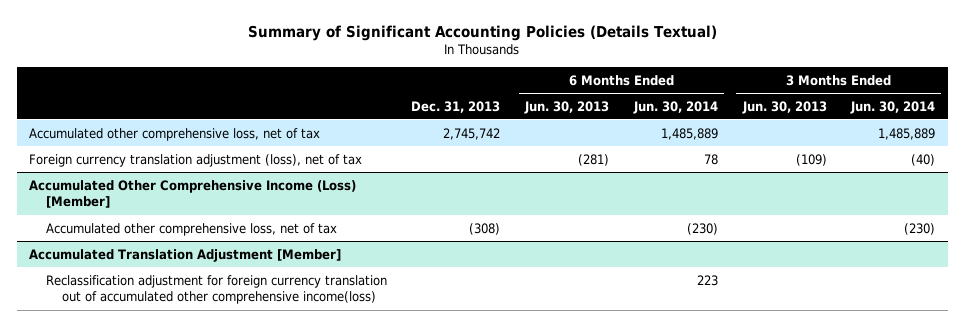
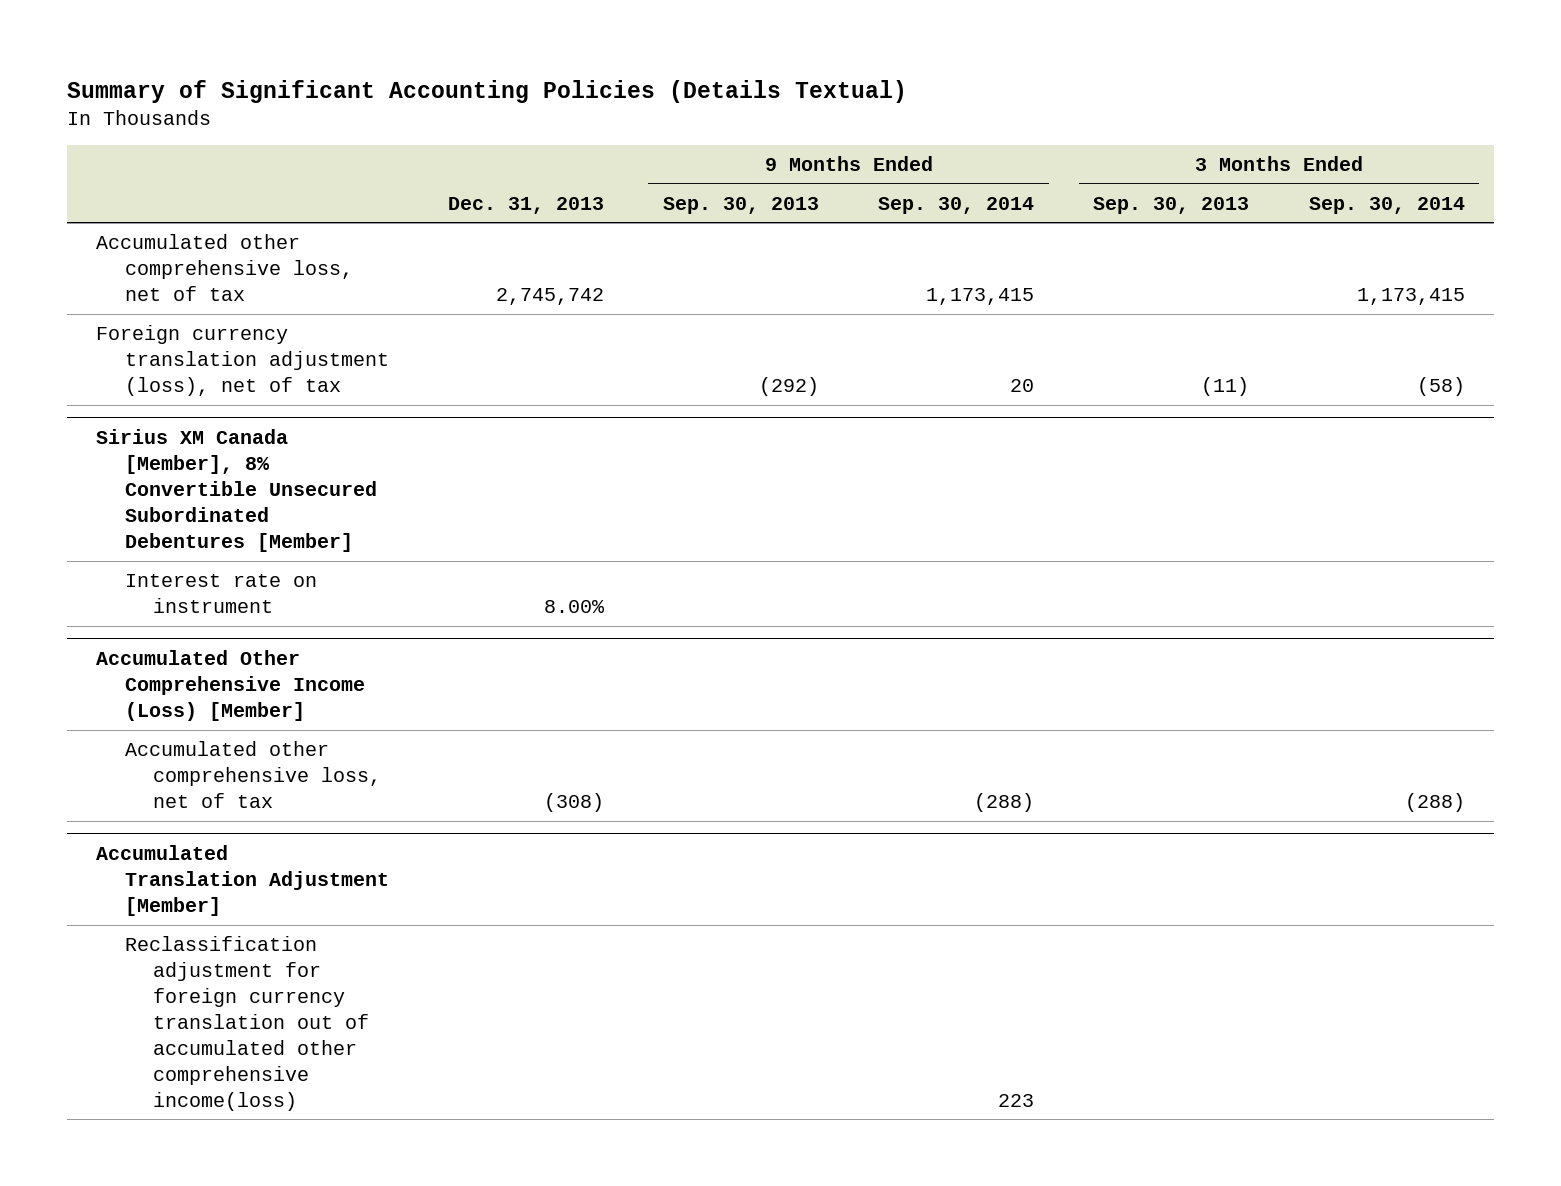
- | Dec. 31, 2013 | 6 Months Ended Jun. 30, 2013 | 6 Months Ended Jun. 30, 2014 | 3 Months Ended Jun. 30, 2013 | 3 Months Ended Jun. 30, 2014
+ | Dec. 31, 2013 | 9 Months Ended Sep. 30, 2013 | 9 Months Ended Sep. 30, 2014 | 3 Months Ended Sep. 30, 2013 | 3 Months Ended Sep. 30, 2014
+ Sirius XM Canada [Member], 8% Convertible Unsecured Subordinated Debentures [Member]
+ Interest rate on instrument | 8.00% | | | |

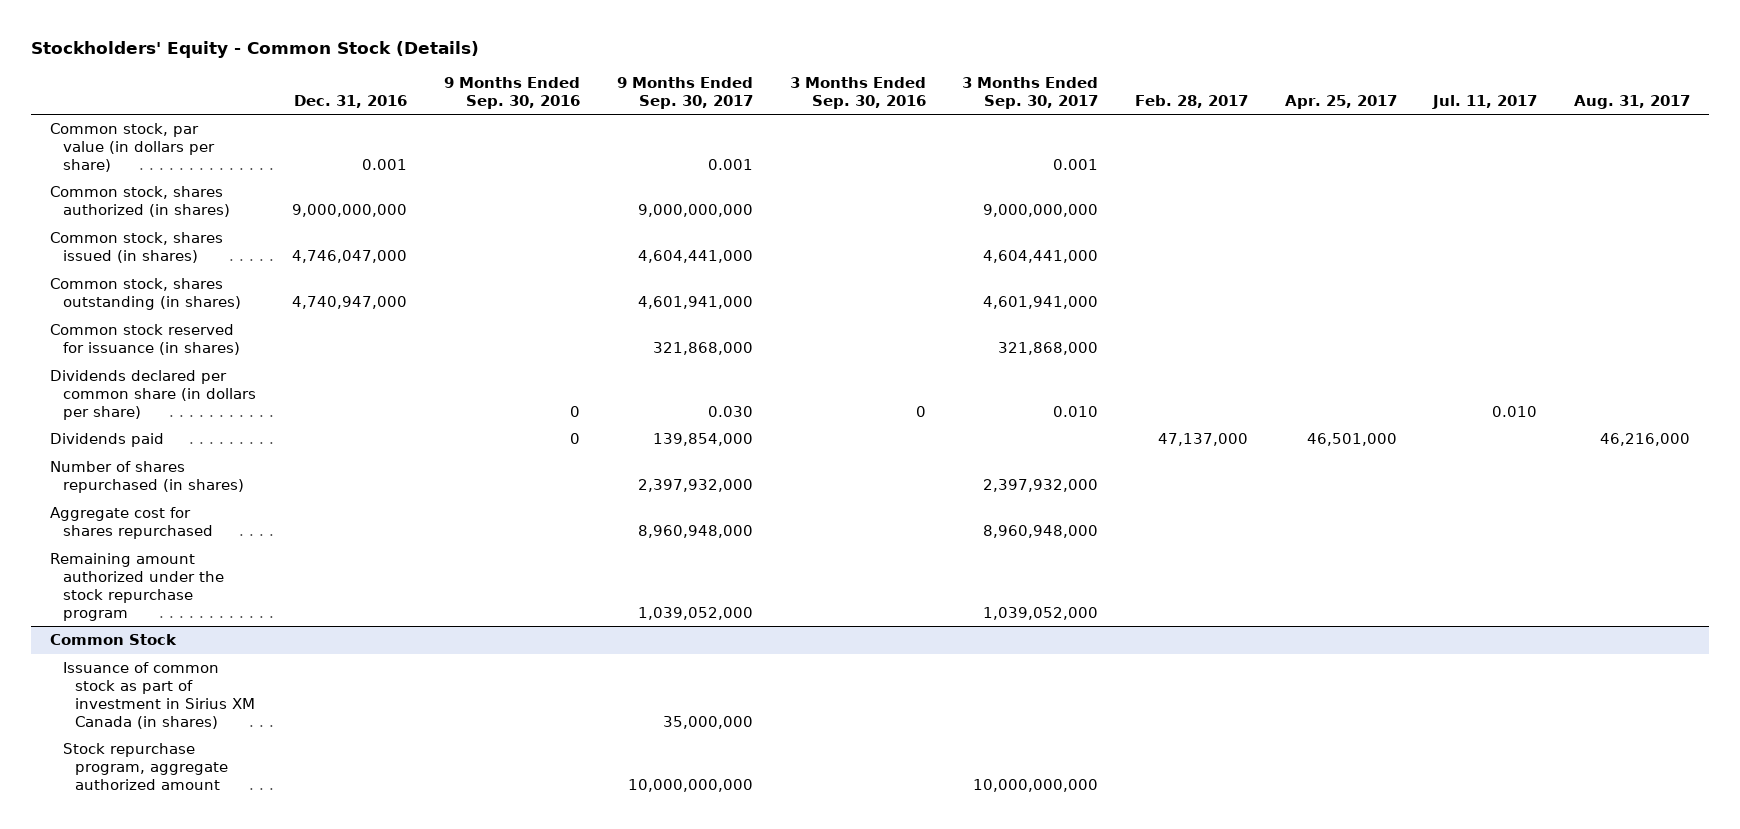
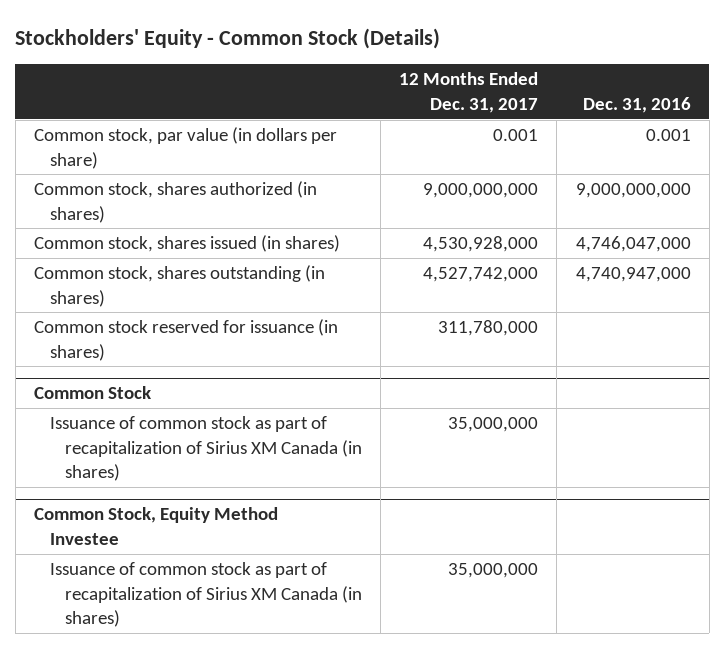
- | Dec. 31, 2016 | 9 Months Ended Sep. 30, 2016 | 9 Months Ended Sep. 30, 2017 | 3 Months Ended Sep. 30, 2016 | 3 Months Ended Sep. 30, 2017 | Feb. 28, 2017 | Apr. 25, 2017 | Jul. 11, 2017 | Aug. 31, 2017
+ | 12 Months Ended Dec. 31, 2017 | Dec. 31, 2016
- Dividends declared per common share (in dollars per share) | | 0 | 0.030 | 0 | 0.010 | | | 0.010 |
- Dividends paid | | 0 | 139,854,000 | | | 47,137,000 | 46,501,000 | | 46,216,000
- Number of shares repurchased (in shares) | | | 2,397,932,000 | | 2,397,932,000 | | | |
- Aggregate cost for shares repurchased | | | 8,960,948,000 | | 8,960,948,000 | | | |
- Remaining amount authorized under the stock repurchase program | | | 1,039,052,000 | | 1,039,052,000 | | | |
@ Common Stock
- Issuance of common stock as part of investment in Sirius XM Canada (in shares) | | | 35,000,000 | | | | | |
- Stock repurchase program, aggregate authorized amount | | | 10,000,000,000 | | 10,000,000,000 | | | |
+ Issuance of common stock as part of recapitalization of Sirius XM Canada (in shares) | 35,000,000 |
+ Common Stock, Equity Method Investee
+ Issuance of common stock as part of recapitalization of Sirius XM Canada (in shares) | 35,000,000 |

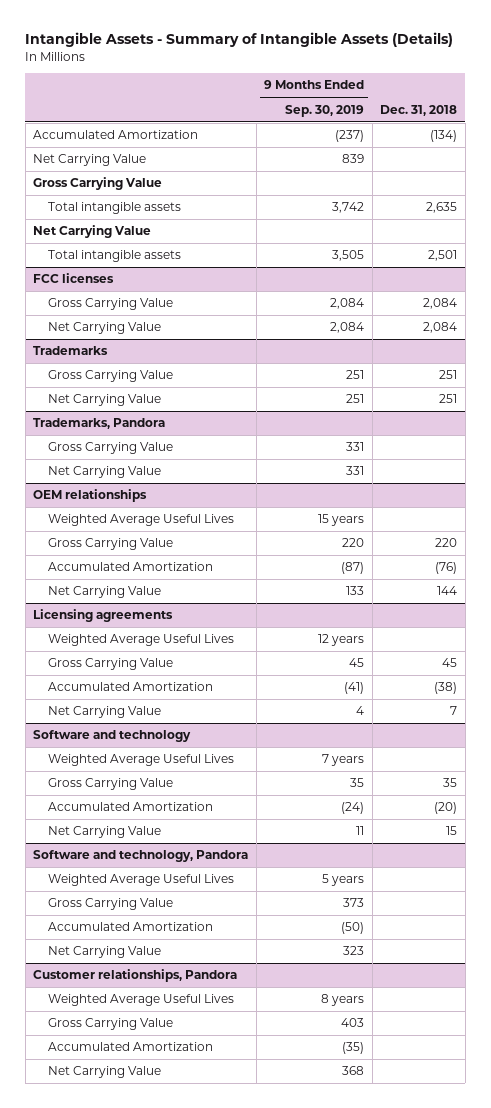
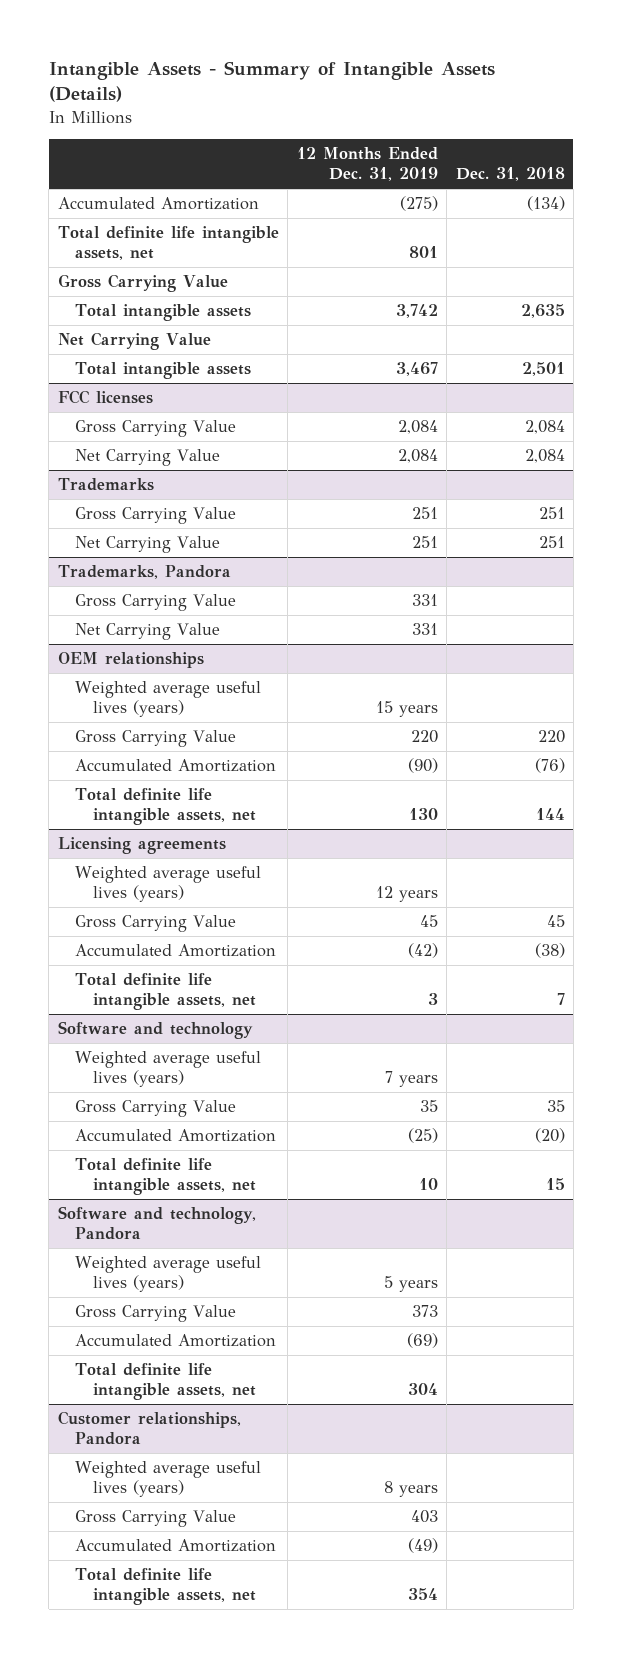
- | 9 Months Ended Sep. 30, 2019 | Dec. 31, 2018
+ | 12 Months Ended Dec. 31, 2019 | Dec. 31, 2018
- Net Carrying Value | 839 |
+ Total definite life intangible assets, net | 801 |
@ OEM relationships
- Weighted Average Useful Lives | 15 years |
+ Weighted average useful lives (years) | 15 years |
- Net Carrying Value | 133 | 144
+ Total definite life intangible assets, net | 130 | 144
@ Licensing agreements
- Weighted Average Useful Lives | 12 years |
+ Weighted average useful lives (years) | 12 years |
- Net Carrying Value | 4 | 7
+ Total definite life intangible assets, net | 3 | 7
@ Software and technology
- Weighted Average Useful Lives | 7 years |
+ Weighted average useful lives (years) | 7 years |
- Net Carrying Value | 11 | 15
+ Total definite life intangible assets, net | 10 | 15
@ Software and technology, Pandora
- Weighted Average Useful Lives | 5 years |
+ Weighted average useful lives (years) | 5 years |
- Net Carrying Value | 323 |
+ Total definite life intangible assets, net | 304 |
@ Customer relationships, Pandora
- Weighted Average Useful Lives | 8 years |
+ Weighted average useful lives (years) | 8 years |
- Net Carrying Value | 368 |
+ Total definite life intangible assets, net | 354 |

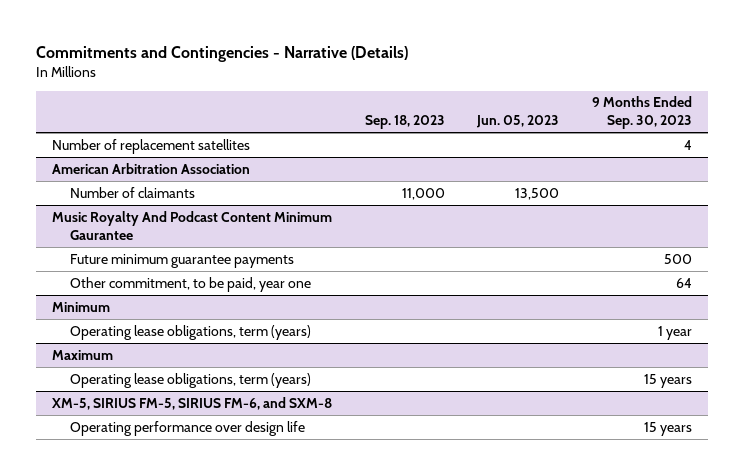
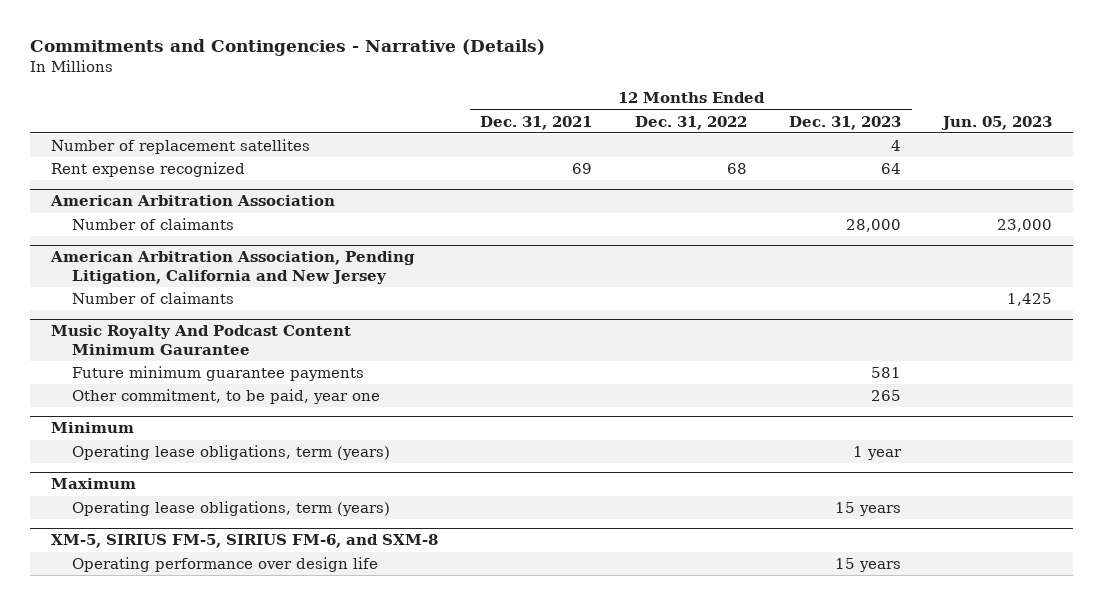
- | Sep. 18, 2023 | Jun. 05, 2023 | 9 Months Ended Sep. 30, 2023
+ | 12 Months Ended Dec. 31, 2021 | 12 Months Ended Dec. 31, 2022 | 12 Months Ended Dec. 31, 2023 | Jun. 05, 2023
+ Rent expense recognized | 69 | 68 | 64 |
@ American Arbitration Association
- Number of claimants | 11,000 | 13,500 |
+ Number of claimants | | | 28,000 | 23,000
+ American Arbitration Association, Pending Litigation, California and New Jersey
+ Number of claimants | | | | 1,425

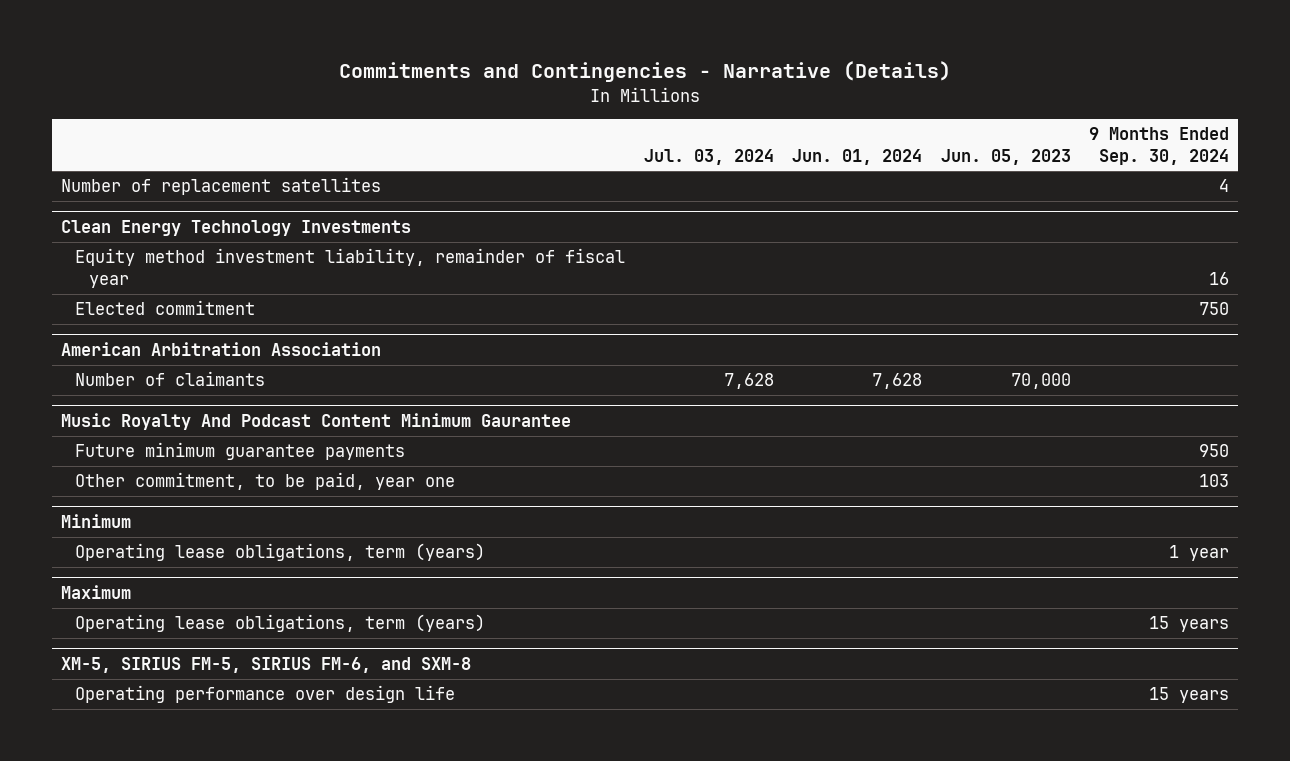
- | 12 Months Ended Dec. 31, 2021 | 12 Months Ended Dec. 31, 2022 | 12 Months Ended Dec. 31, 2023 | Jun. 05, 2023
+ | Jul. 03, 2024 | Jun. 01, 2024 | Jun. 05, 2023 | 9 Months Ended Sep. 30, 2024
- Rent expense recognized | 69 | 68 | 64 |
+ Clean Energy Technology Investments
+ Equity method investment liability, remainder of fiscal year | | | | 16
+ Elected commitment | | | | 750
@ American Arbitration Association
- Number of claimants | | | 28,000 | 23,000
- American Arbitration Association, Pending Litigation, California and New Jersey
- Number of claimants | | | | 1,425
@ American Arbitration Association
+ Number of claimants | 7,628 | 7,628 | 70,000 |

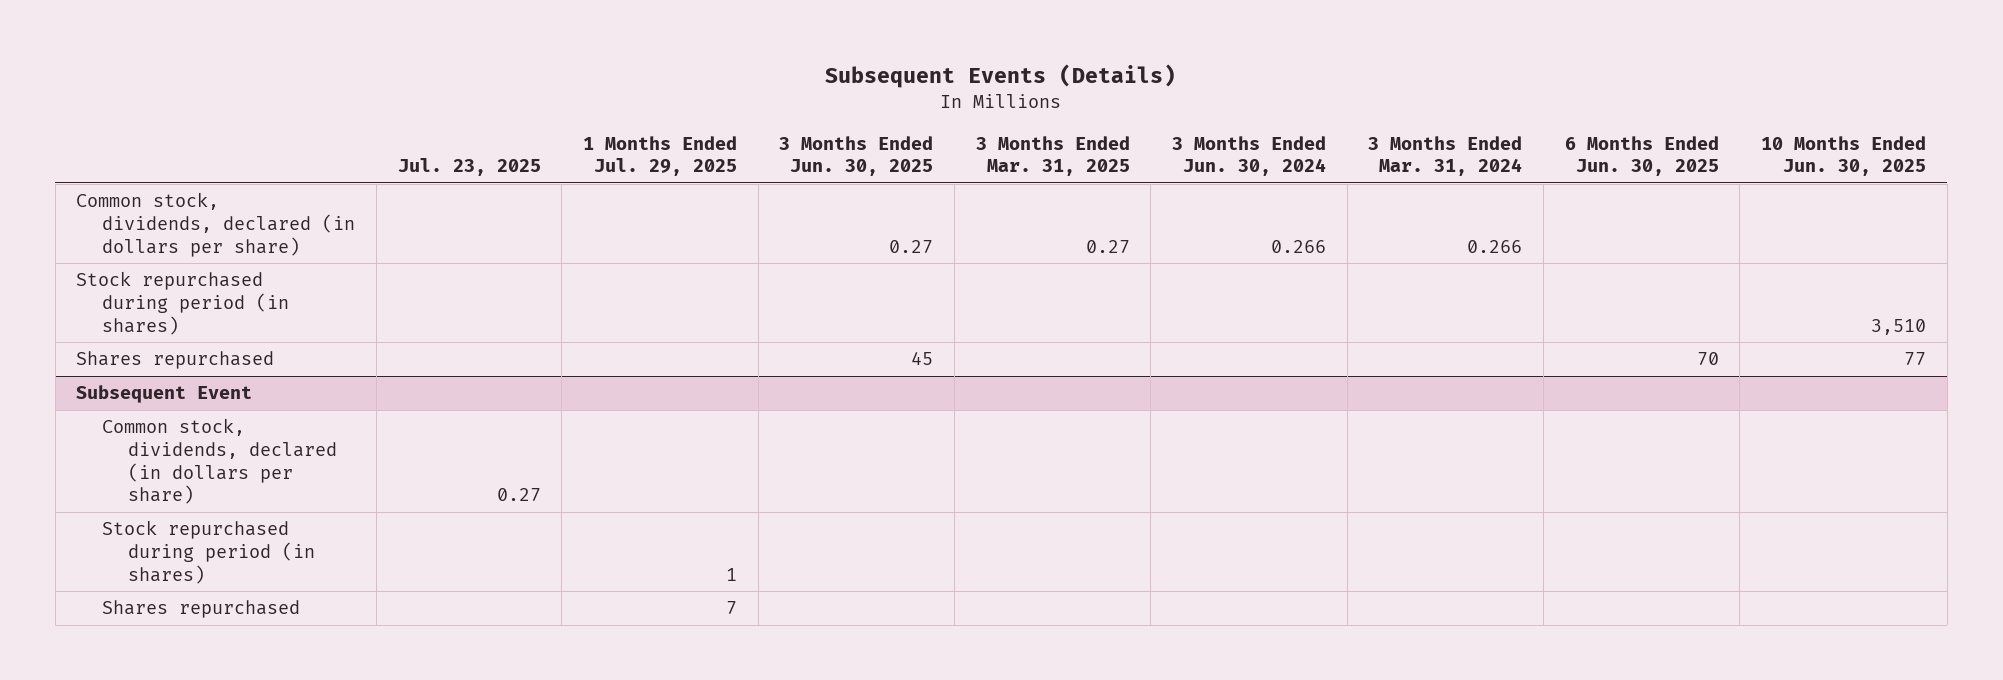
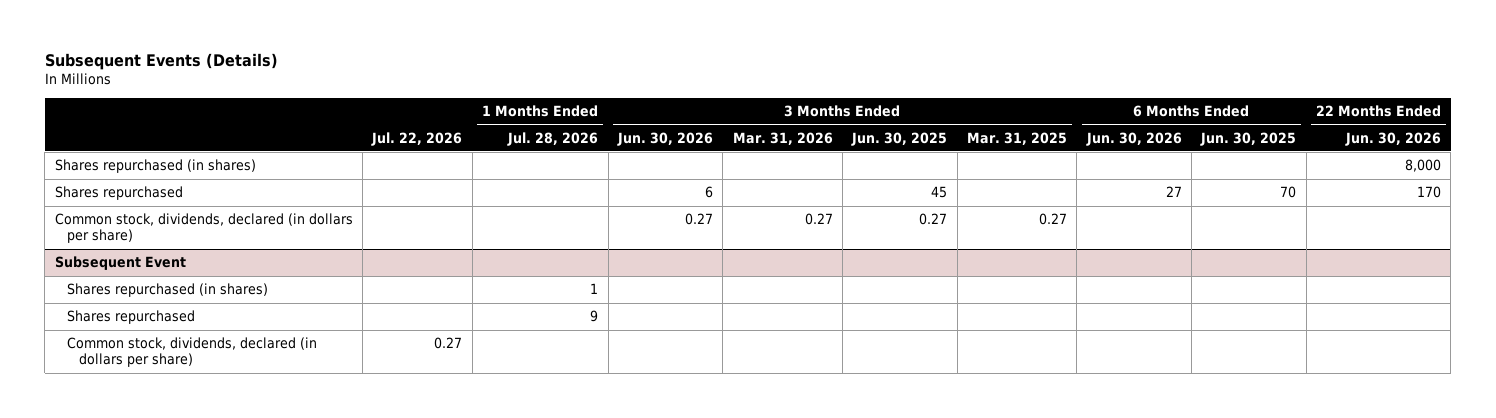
- | Jul. 23, 2025 | 1 Months Ended Jul. 29, 2025 | 3 Months Ended Jun. 30, 2025 | 3 Months Ended Mar. 31, 2025 | 3 Months Ended Jun. 30, 2024 | 3 Months Ended Mar. 31, 2024 | 6 Months Ended Jun. 30, 2025 | 10 Months Ended Jun. 30, 2025
+ | Jul. 22, 2026 | 1 Months Ended Jul. 28, 2026 | 3 Months Ended Jun. 30, 2026 | 3 Months Ended Mar. 31, 2026 | 3 Months Ended Jun. 30, 2025 | 3 Months Ended Mar. 31, 2025 | 6 Months Ended Jun. 30, 2026 | 6 Months Ended Jun. 30, 2025 | 22 Months Ended Jun. 30, 2026
- Stock repurchased during period (in shares) | | | | | | | | 3,510
+ Shares repurchased (in shares) | | | | | | | | | 8,000
moved down: Common stock, dividends, declared (in dollars per share) | | | 0.27 | 0.27 | 0.27 | 0.27 | | |
@ Subsequent Event
- Stock repurchased during period (in shares) | | 1 | | | | | |
+ Shares repurchased (in shares) | | 1 | | | | | | |
moved down: Common stock, dividends, declared (in dollars per share) | 0.27 | | | | | | | |

